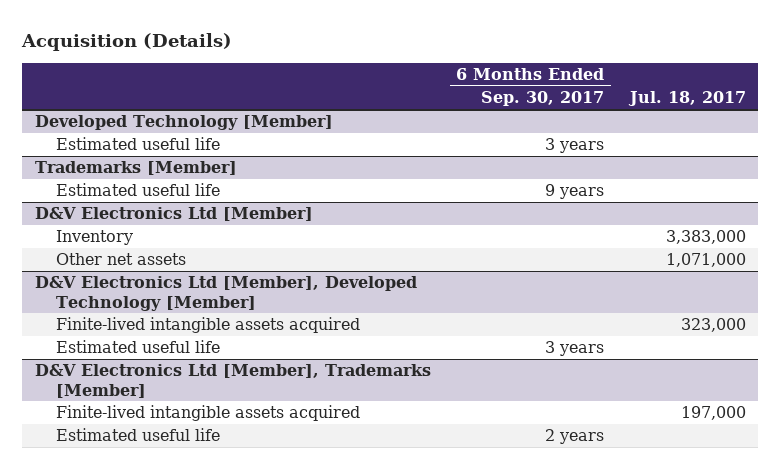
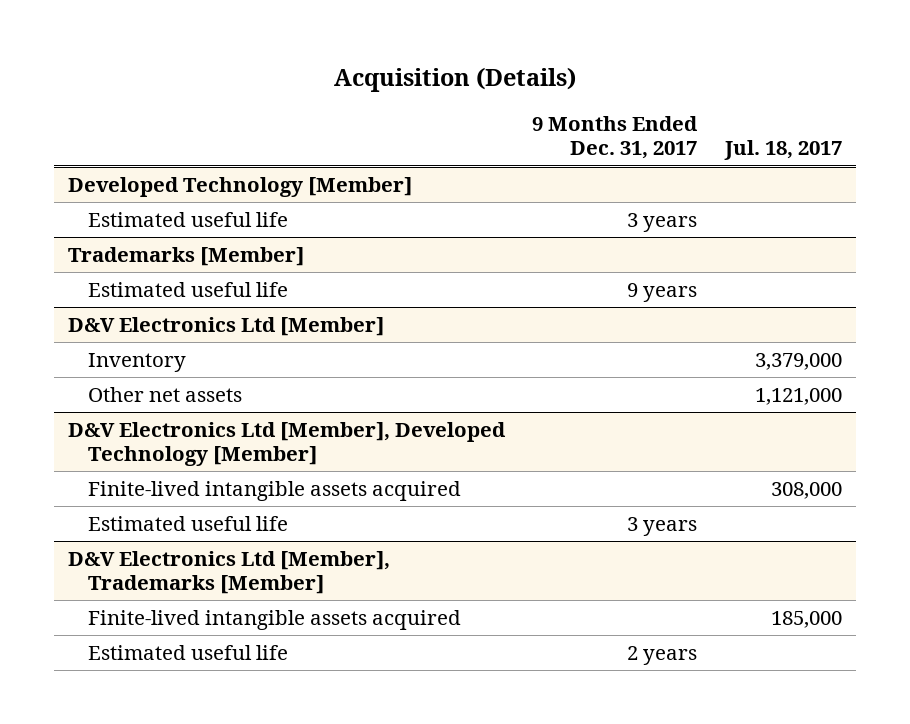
- | 6 Months Ended Sep. 30, 2017 | Jul. 18, 2017
+ | 9 Months Ended Dec. 31, 2017 | Jul. 18, 2017
@ D&V Electronics Ltd [Member]
- Inventory | | 3,383,000
- Other net assets | | 1,071,000
+ Inventory | | 3,379,000
+ Other net assets | | 1,121,000
@ D&V Electronics Ltd [Member], Developed Technology [Member]
- Finite-lived intangible assets acquired | | 323,000
+ Finite-lived intangible assets acquired | | 308,000
@ D&V Electronics Ltd [Member], Trademarks [Member]
- Finite-lived intangible assets acquired | | 197,000
+ Finite-lived intangible assets acquired | | 185,000

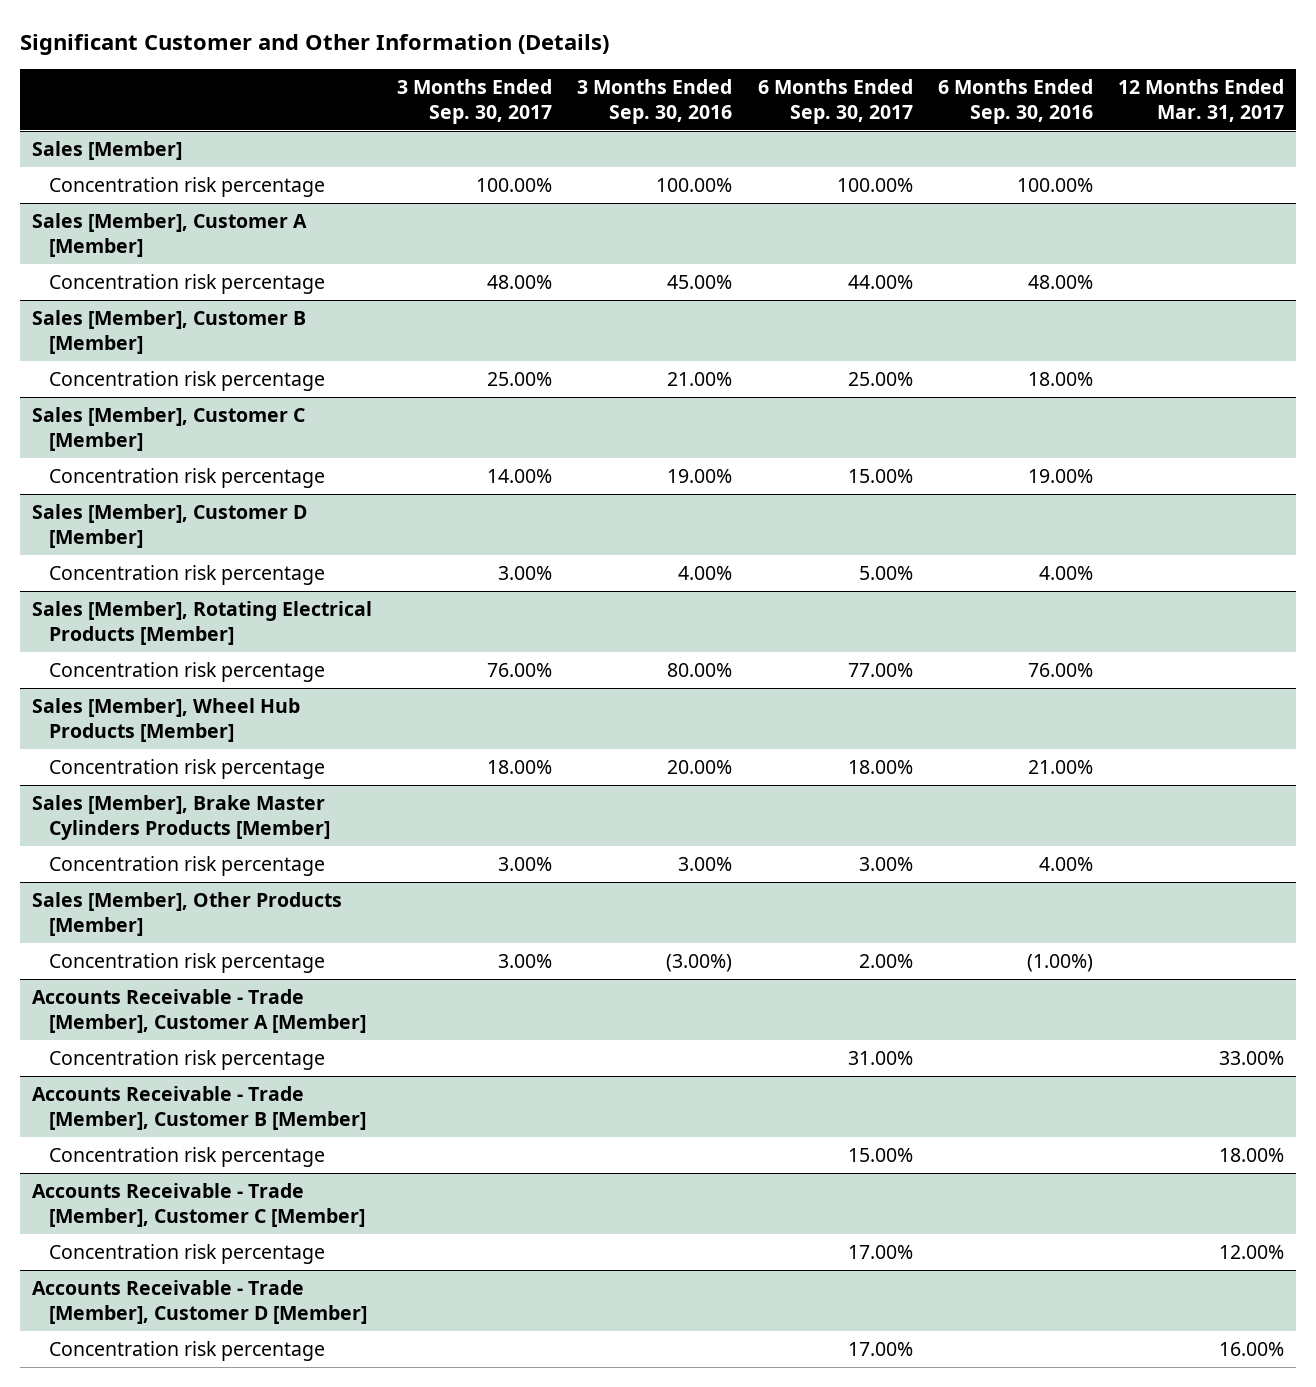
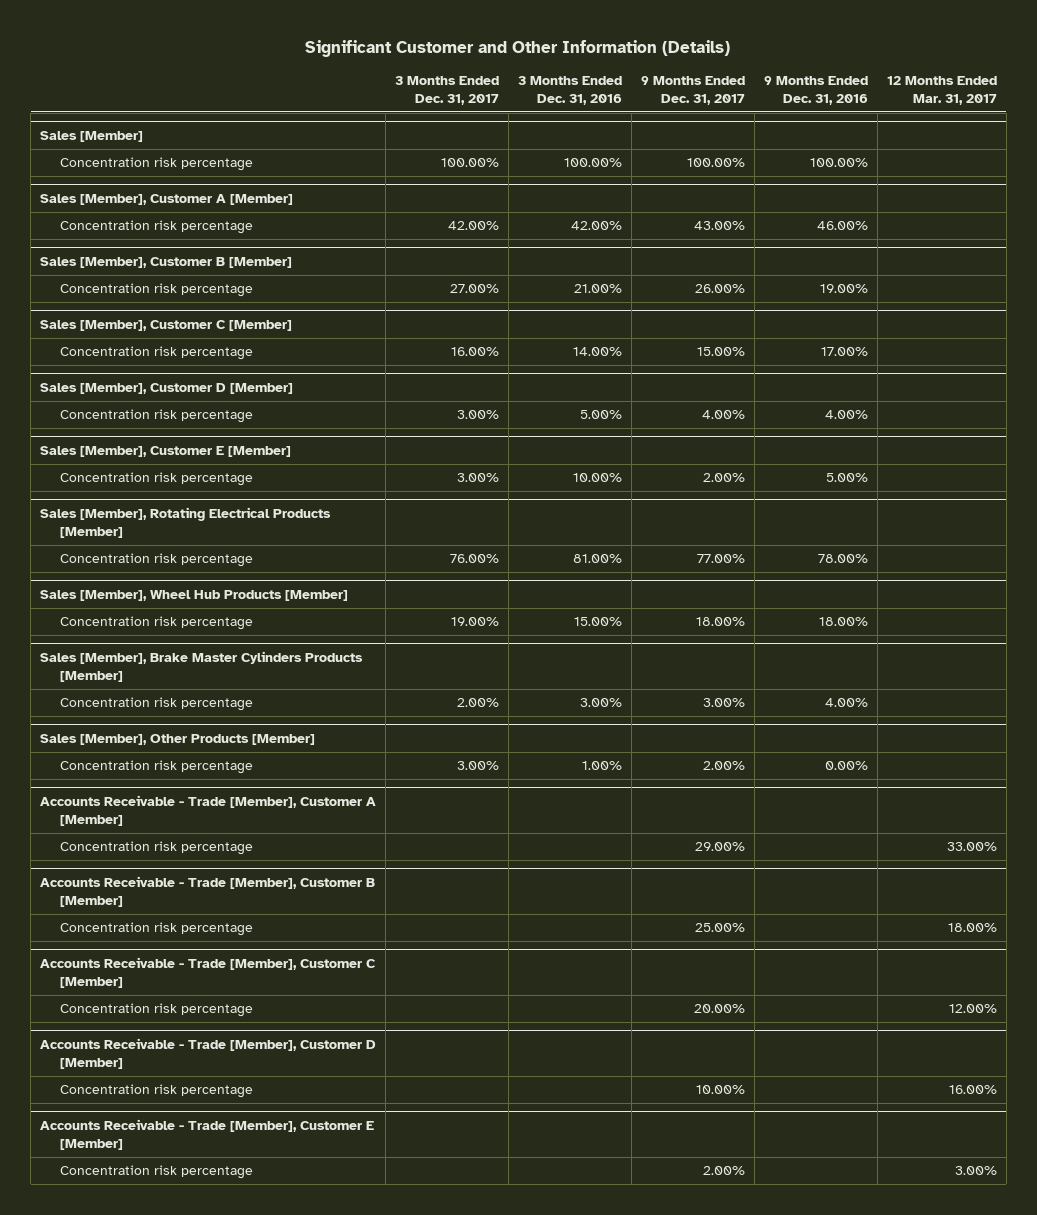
- | 3 Months Ended Sep. 30, 2017 | 3 Months Ended Sep. 30, 2016 | 6 Months Ended Sep. 30, 2017 | 6 Months Ended Sep. 30, 2016 | 12 Months Ended Mar. 31, 2017
+ | 3 Months Ended Dec. 31, 2017 | 3 Months Ended Dec. 31, 2016 | 9 Months Ended Dec. 31, 2017 | 9 Months Ended Dec. 31, 2016 | 12 Months Ended Mar. 31, 2017
+ Sales [Member], Customer E [Member]
+ Concentration risk percentage | 3.00% | 10.00% | 2.00% | 5.00% |
+ Accounts Receivable - Trade [Member], Customer E [Member]
+ Concentration risk percentage | | | 2.00% | | 3.00%

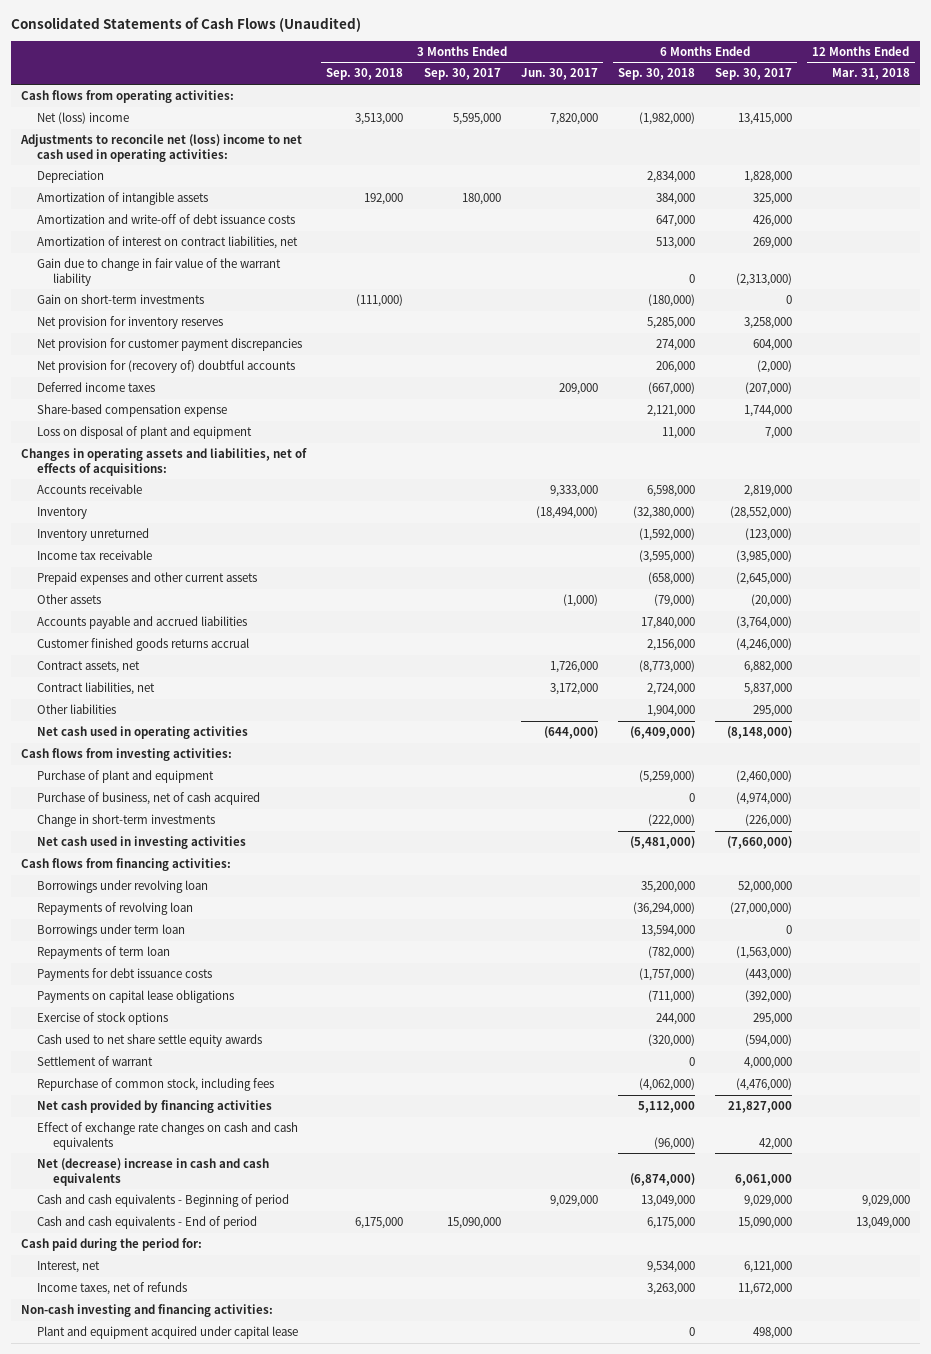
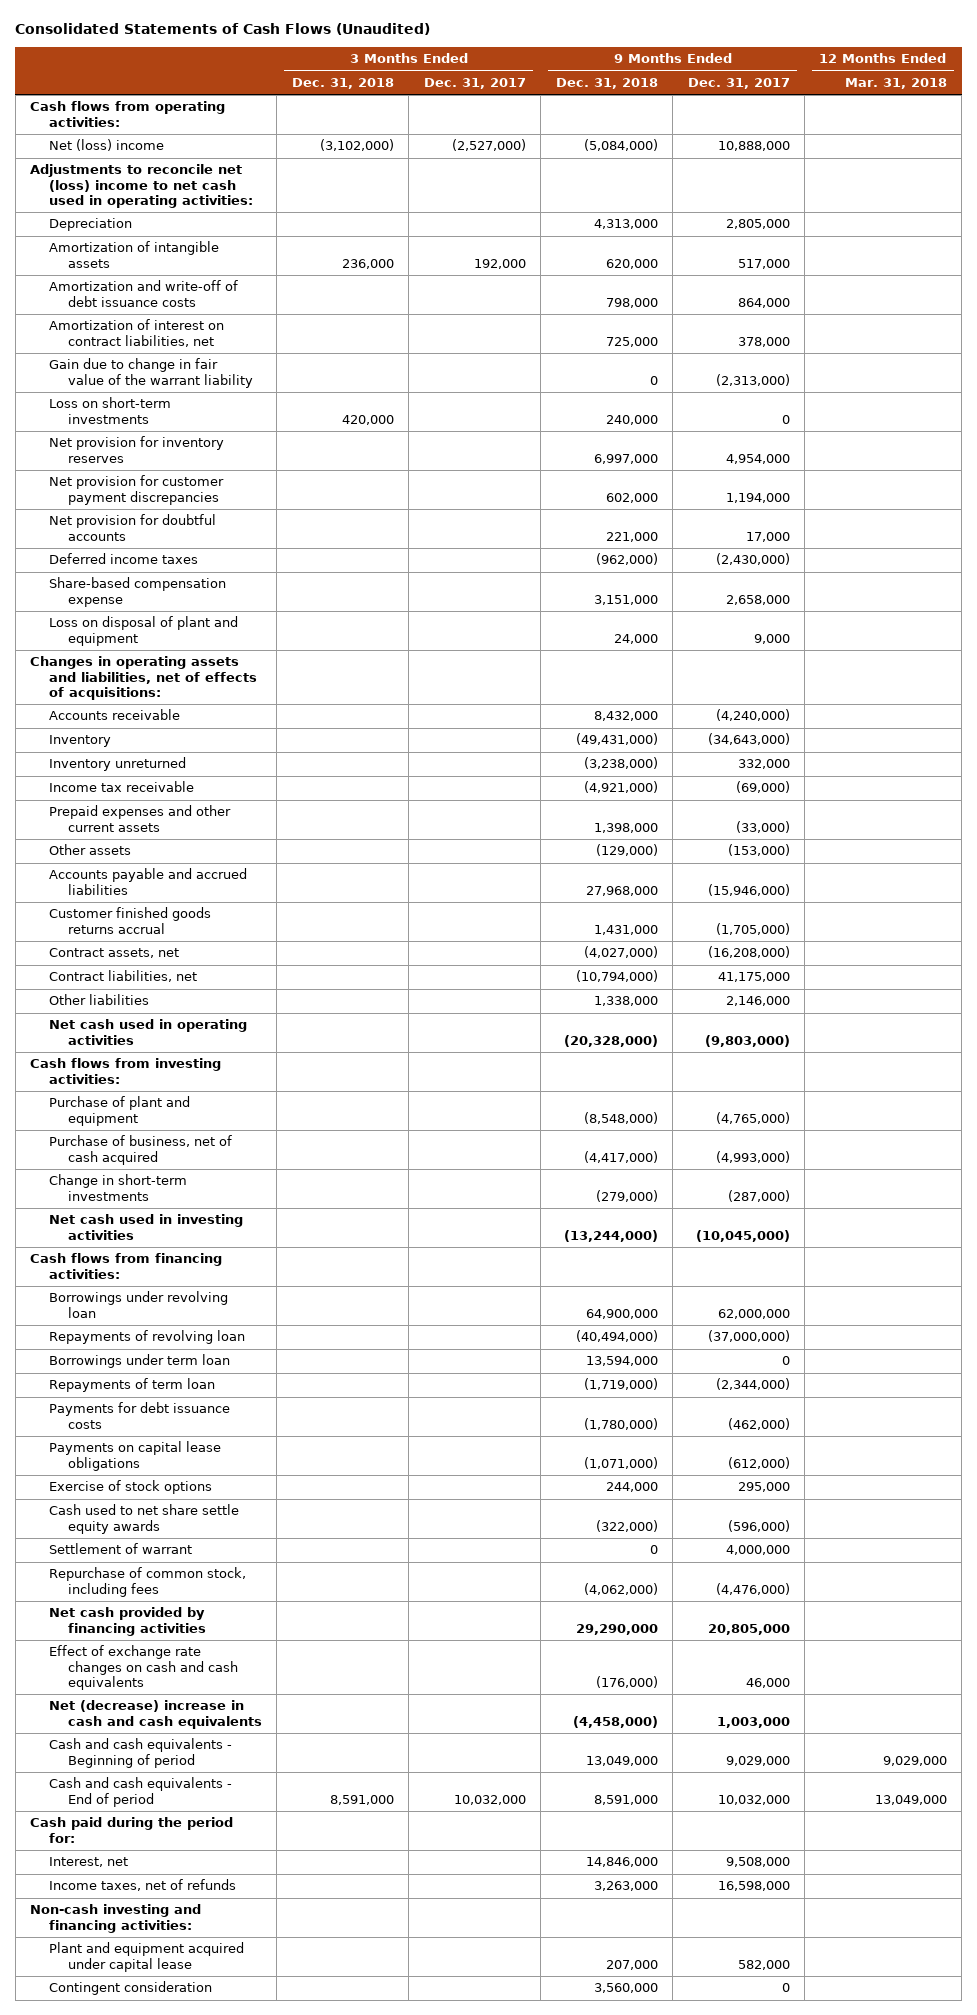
- | 3 Months Ended Sep. 30, 2018 | 3 Months Ended Sep. 30, 2017 | 3 Months Ended Jun. 30, 2017 | 6 Months Ended Sep. 30, 2018 | 6 Months Ended Sep. 30, 2017 | 12 Months Ended Mar. 31, 2018
+ | 3 Months Ended Dec. 31, 2018 | 3 Months Ended Dec. 31, 2017 | 9 Months Ended Dec. 31, 2018 | 9 Months Ended Dec. 31, 2017 | 12 Months Ended Mar. 31, 2018
- Gain on short-term investments | (111,000) | | | (180,000) | 0 |
+ Loss on short-term investments | 420,000 | | 240,000 | 0 |
- Net provision for (recovery of) doubtful accounts | | | | 206,000 | (2,000) |
+ Net provision for doubtful accounts | | | 221,000 | 17,000 |
+ Contingent consideration | | | 3,560,000 | 0 |

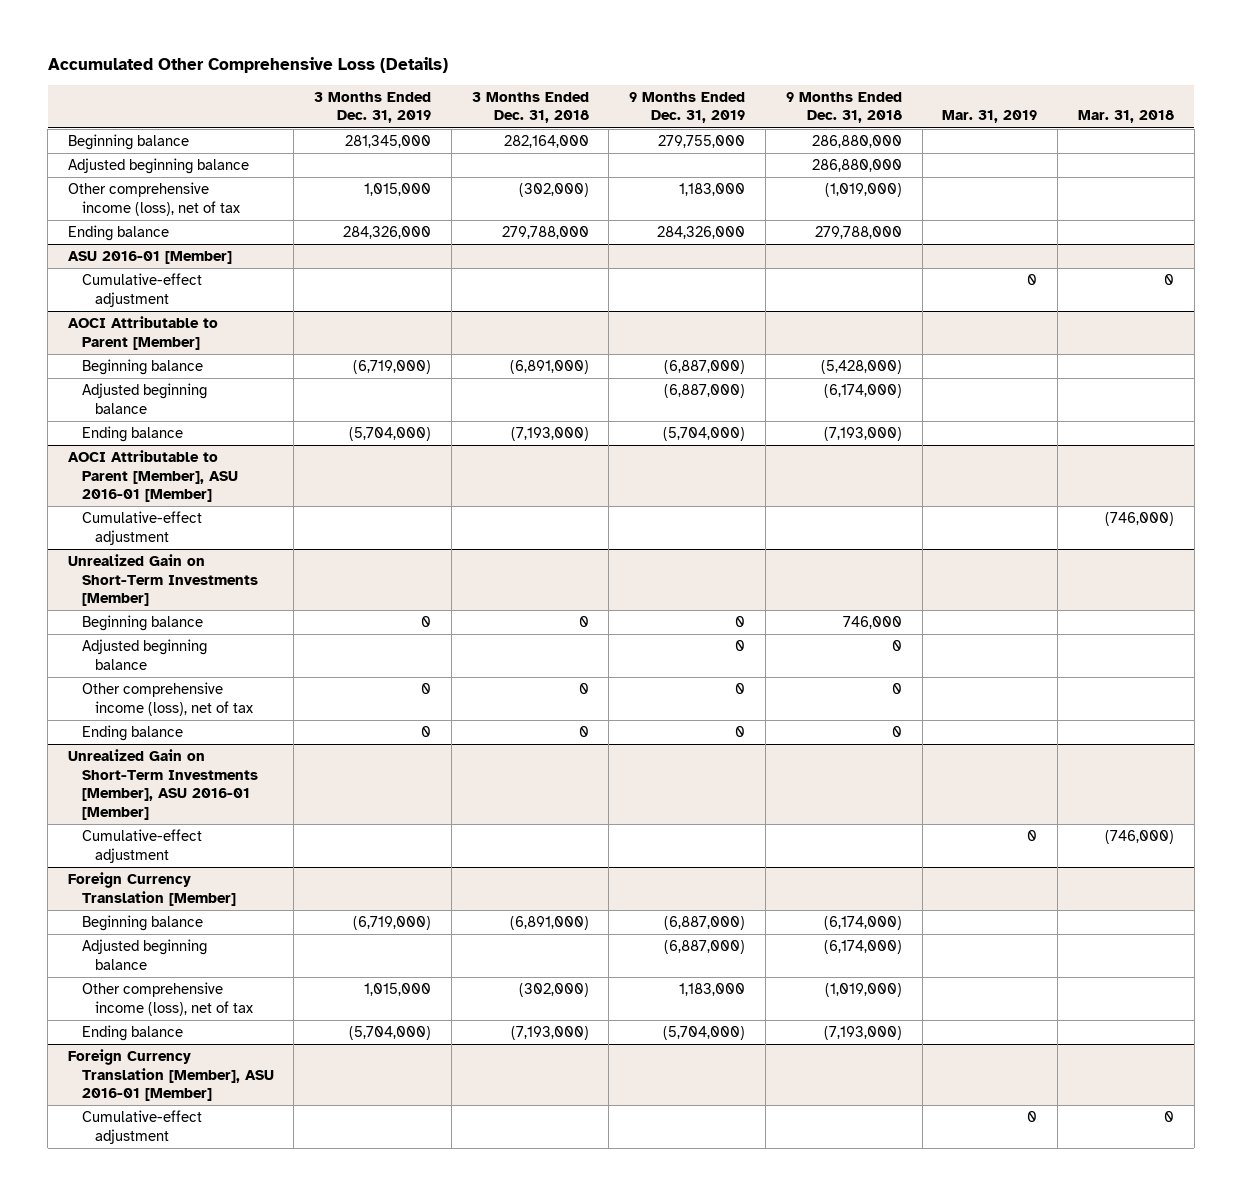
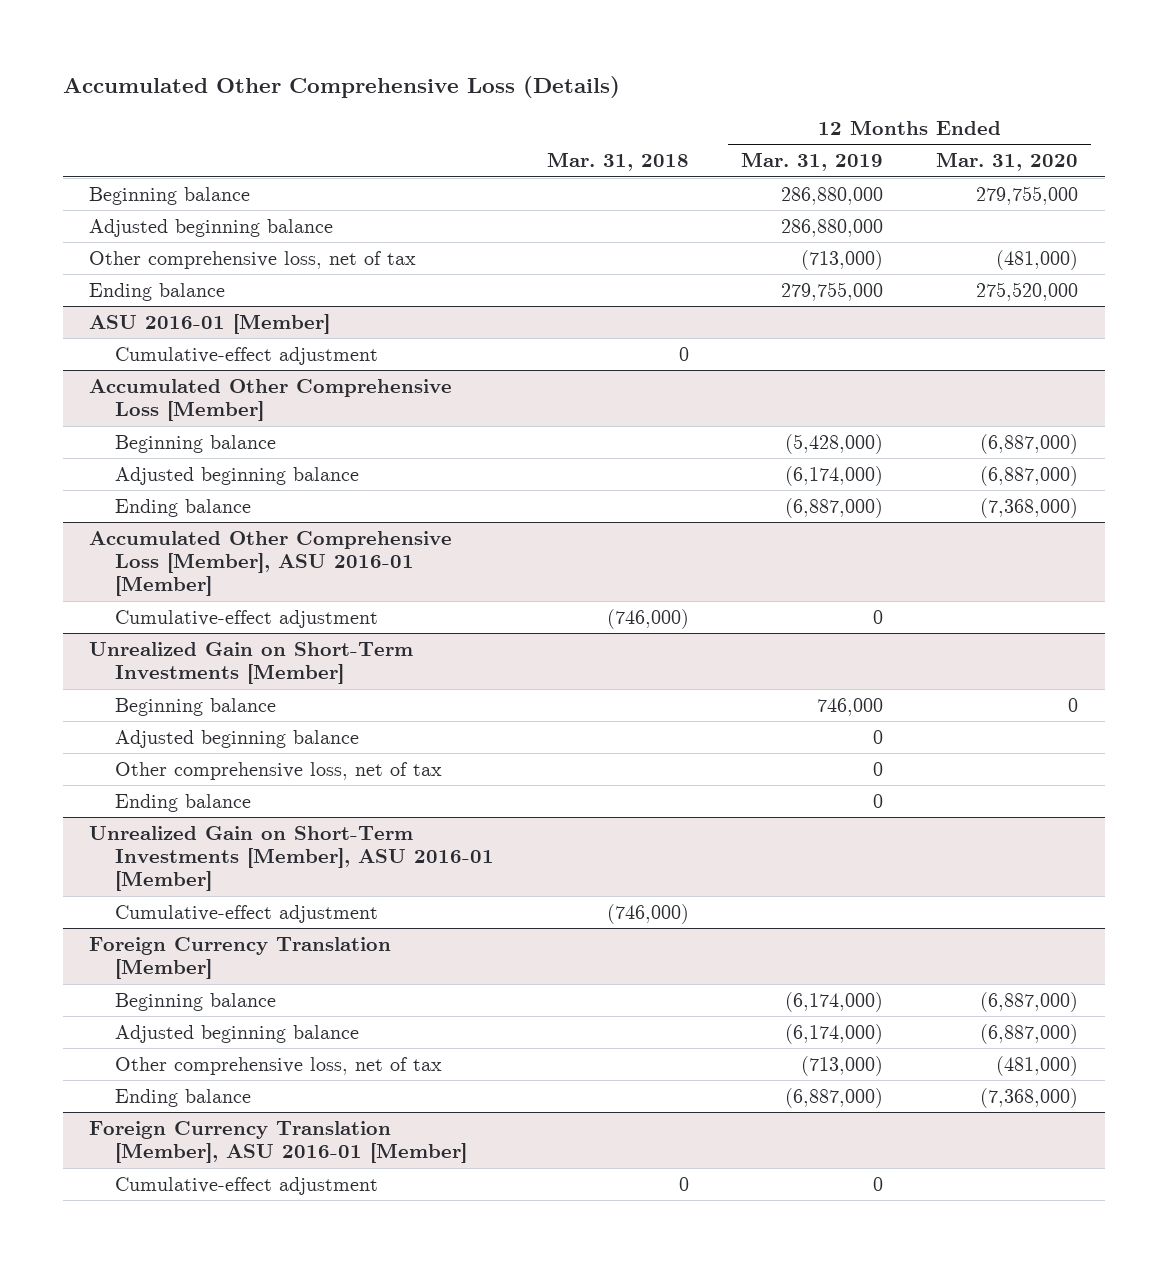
- | 3 Months Ended Dec. 31, 2019 | 3 Months Ended Dec. 31, 2018 | 9 Months Ended Dec. 31, 2019 | 9 Months Ended Dec. 31, 2018 | Mar. 31, 2019 | Mar. 31, 2018
+ | Mar. 31, 2018 | 12 Months Ended Mar. 31, 2019 | 12 Months Ended Mar. 31, 2020
- Other comprehensive income (loss), net of tax | 1,015,000 | (302,000) | 1,183,000 | (1,019,000) | |
+ Other comprehensive loss, net of tax | | (713,000) | (481,000)
- AOCI Attributable to Parent [Member]
+ Accumulated Other Comprehensive Loss [Member]
- AOCI Attributable to Parent [Member], ASU 2016-01 [Member]
+ Accumulated Other Comprehensive Loss [Member], ASU 2016-01 [Member]
@ Unrealized Gain on Short-Term Investments [Member]
- Other comprehensive income (loss), net of tax | 0 | 0 | 0 | 0 | |
+ Other comprehensive loss, net of tax | | 0 |
@ Foreign Currency Translation [Member]
- Other comprehensive income (loss), net of tax | 1,015,000 | (302,000) | 1,183,000 | (1,019,000) | |
+ Other comprehensive loss, net of tax | | (713,000) | (481,000)

